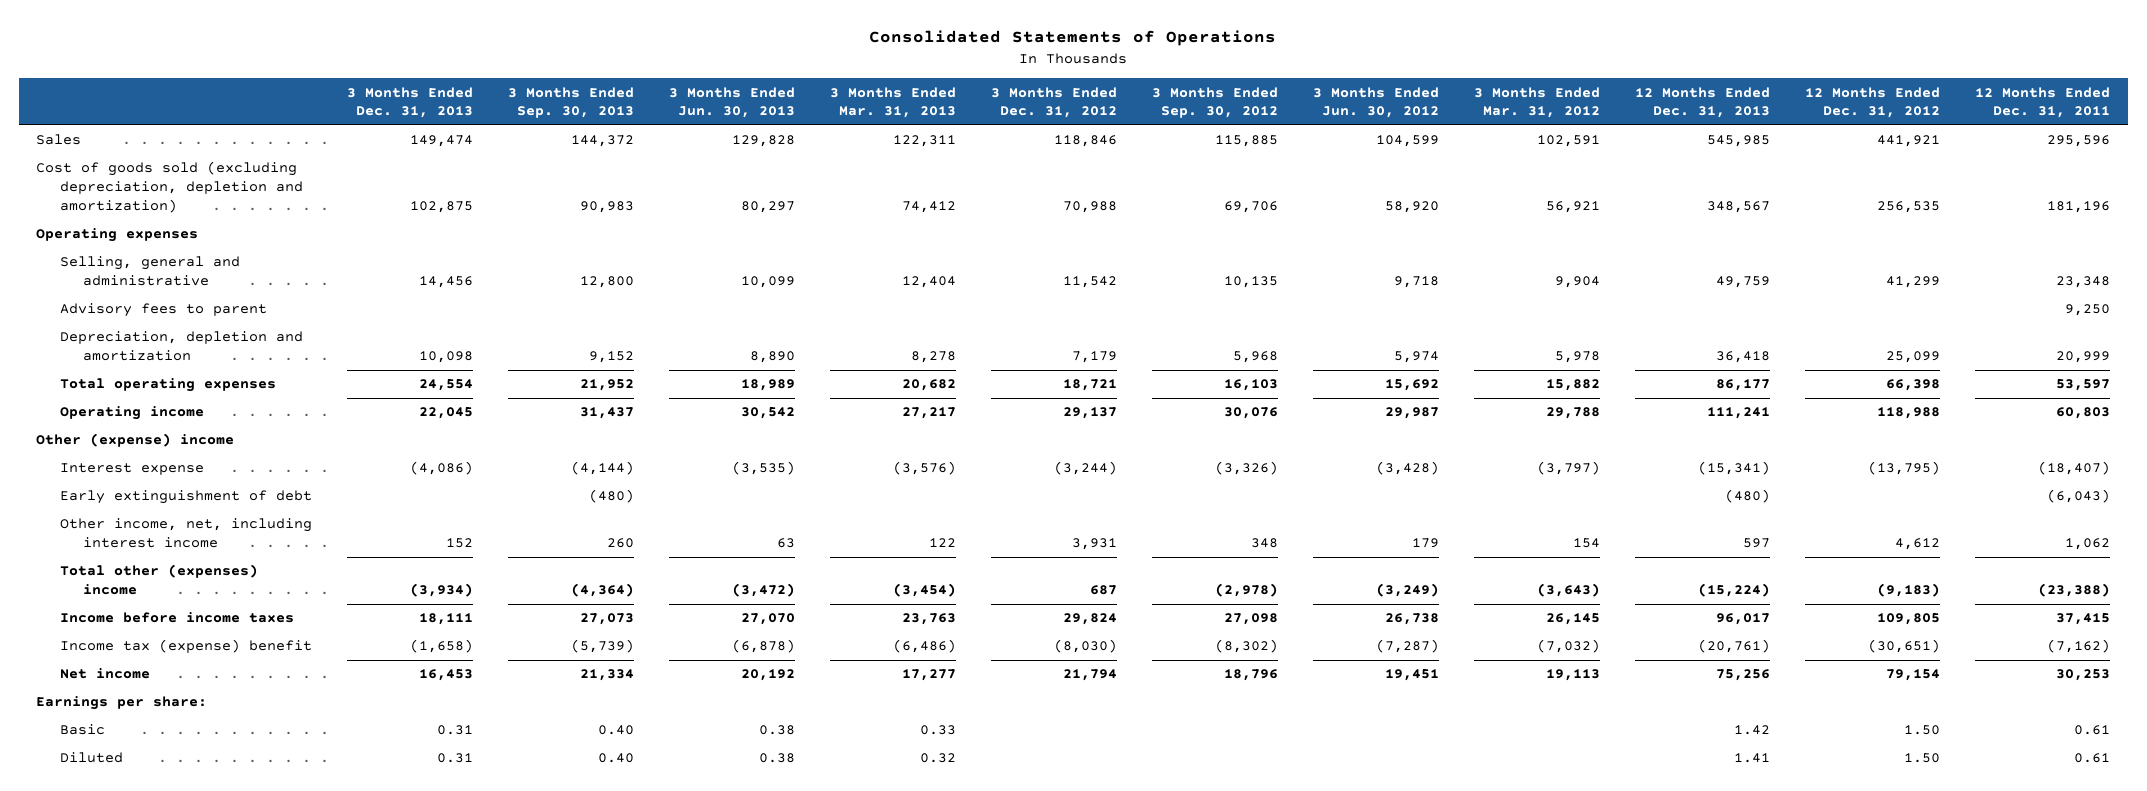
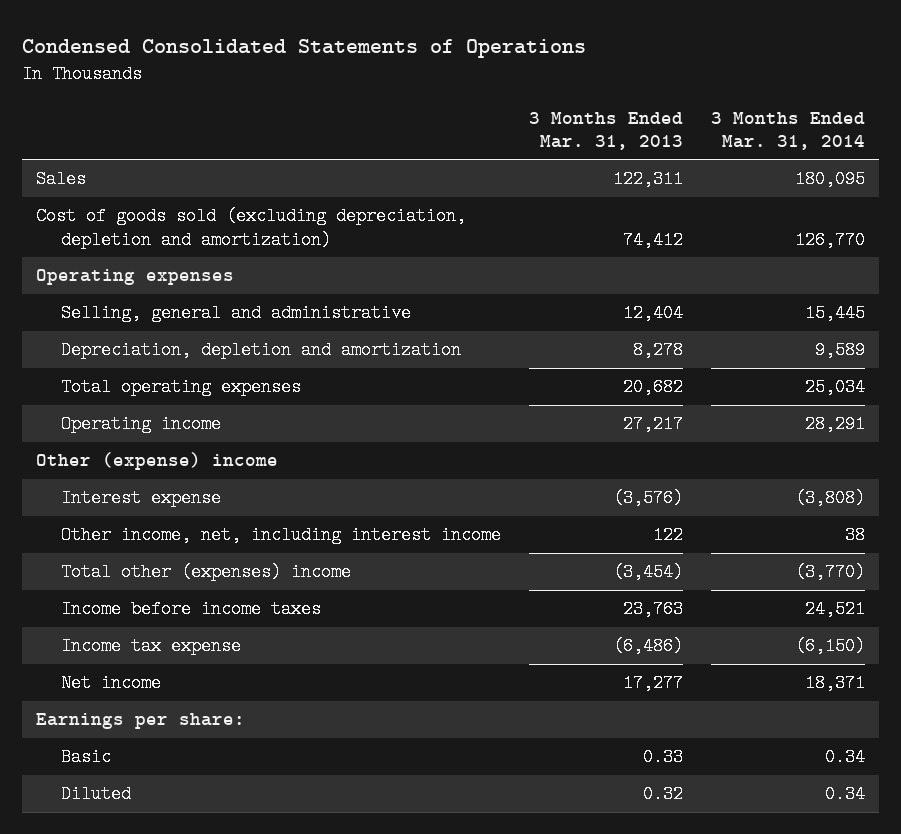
- Consolidated Statements of Operations
+ Condensed Consolidated Statements of Operations
- | 3 Months Ended Dec. 31, 2013 | 3 Months Ended Sep. 30, 2013 | 3 Months Ended Jun. 30, 2013 | 3 Months Ended Mar. 31, 2013 | 3 Months Ended Dec. 31, 2012 | 3 Months Ended Sep. 30, 2012 | 3 Months Ended Jun. 30, 2012 | 3 Months Ended Mar. 31, 2012 | 12 Months Ended Dec. 31, 2013 | 12 Months Ended Dec. 31, 2012 | 12 Months Ended Dec. 31, 2011
+ | 3 Months Ended Mar. 31, 2013 | 3 Months Ended Mar. 31, 2014
- Advisory fees to parent | | | | | | | | | | | 9,250
- Early extinguishment of debt | | (480) | | | | | | | (480) | | (6,043)
- Income tax (expense) benefit | (1,658) | (5,739) | (6,878) | (6,486) | (8,030) | (8,302) | (7,287) | (7,032) | (20,761) | (30,651) | (7,162)
+ Income tax expense | (6,486) | (6,150)

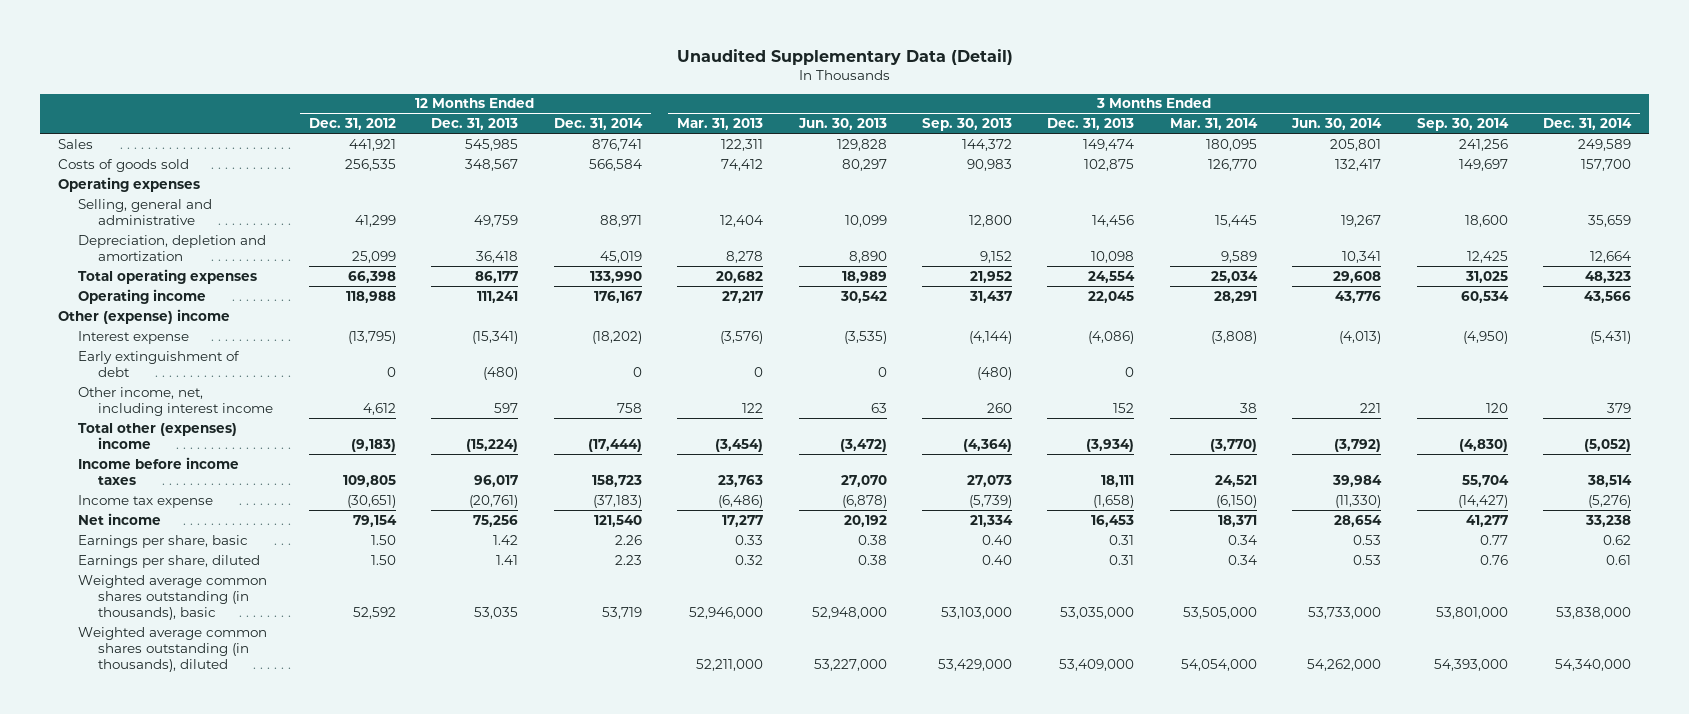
- Condensed Consolidated Statements of Operations
+ Unaudited Supplementary Data (Detail)
- | 3 Months Ended Mar. 31, 2013 | 3 Months Ended Mar. 31, 2014
+ | 12 Months Ended Dec. 31, 2012 | 12 Months Ended Dec. 31, 2013 | 12 Months Ended Dec. 31, 2014 | 3 Months Ended Mar. 31, 2013 | 3 Months Ended Jun. 30, 2013 | 3 Months Ended Sep. 30, 2013 | 3 Months Ended Dec. 31, 2013 | 3 Months Ended Mar. 31, 2014 | 3 Months Ended Jun. 30, 2014 | 3 Months Ended Sep. 30, 2014 | 3 Months Ended Dec. 31, 2014
- Cost of goods sold (excluding depreciation, depletion and amortization) | 74,412 | 126,770
+ Costs of goods sold | 256,535 | 348,567 | 566,584 | 74,412 | 80,297 | 90,983 | 102,875 | 126,770 | 132,417 | 149,697 | 157,700
+ Early extinguishment of debt | 0 | (480) | 0 | 0 | 0 | (480) | 0 | | | |
- Earnings per share:
- Basic | 0.33 | 0.34
- Diluted | 0.32 | 0.34
+ Earnings per share, basic | 1.50 | 1.42 | 2.26 | 0.33 | 0.38 | 0.40 | 0.31 | 0.34 | 0.53 | 0.77 | 0.62
+ Earnings per share, diluted | 1.50 | 1.41 | 2.23 | 0.32 | 0.38 | 0.40 | 0.31 | 0.34 | 0.53 | 0.76 | 0.61
+ Weighted average common shares outstanding (in thousands), basic | 52,592 | 53,035 | 53,719 | 52,946,000 | 52,948,000 | 53,103,000 | 53,035,000 | 53,505,000 | 53,733,000 | 53,801,000 | 53,838,000
+ Weighted average common shares outstanding (in thousands), diluted | | | | 52,211,000 | 53,227,000 | 53,429,000 | 53,409,000 | 54,054,000 | 54,262,000 | 54,393,000 | 54,340,000

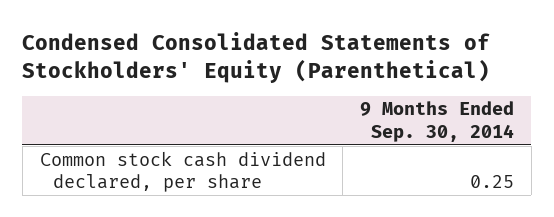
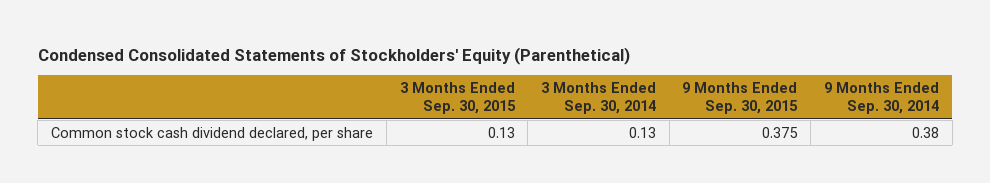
- | 9 Months Ended Sep. 30, 2014
+ | 3 Months Ended Sep. 30, 2015 | 3 Months Ended Sep. 30, 2014 | 9 Months Ended Sep. 30, 2015 | 9 Months Ended Sep. 30, 2014
- Common stock cash dividend declared, per share | 0.25
+ Common stock cash dividend declared, per share | 0.13 | 0.13 | 0.375 | 0.38

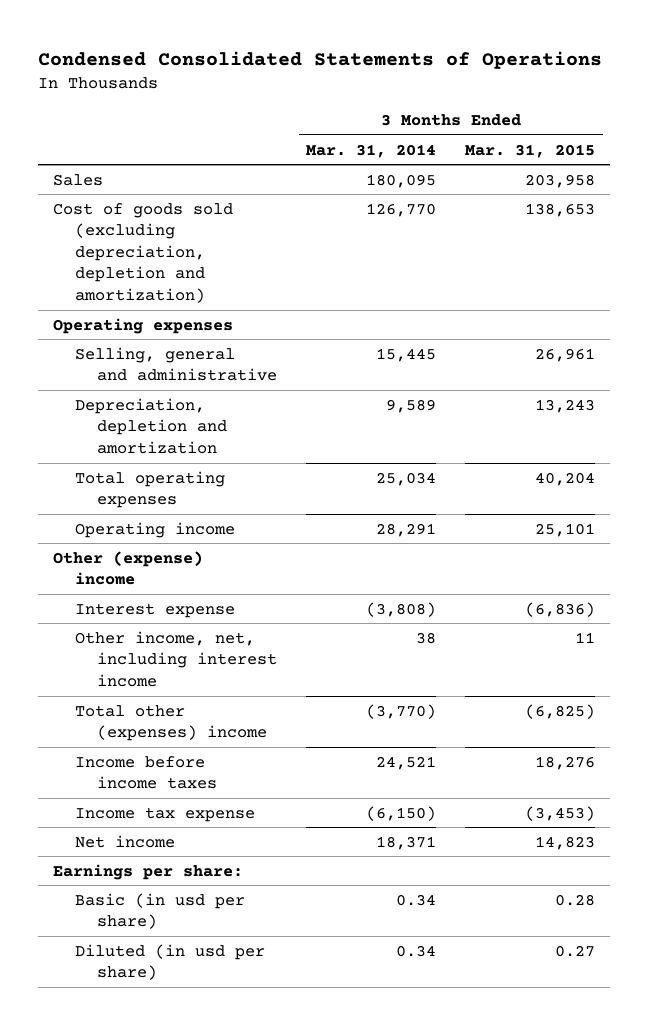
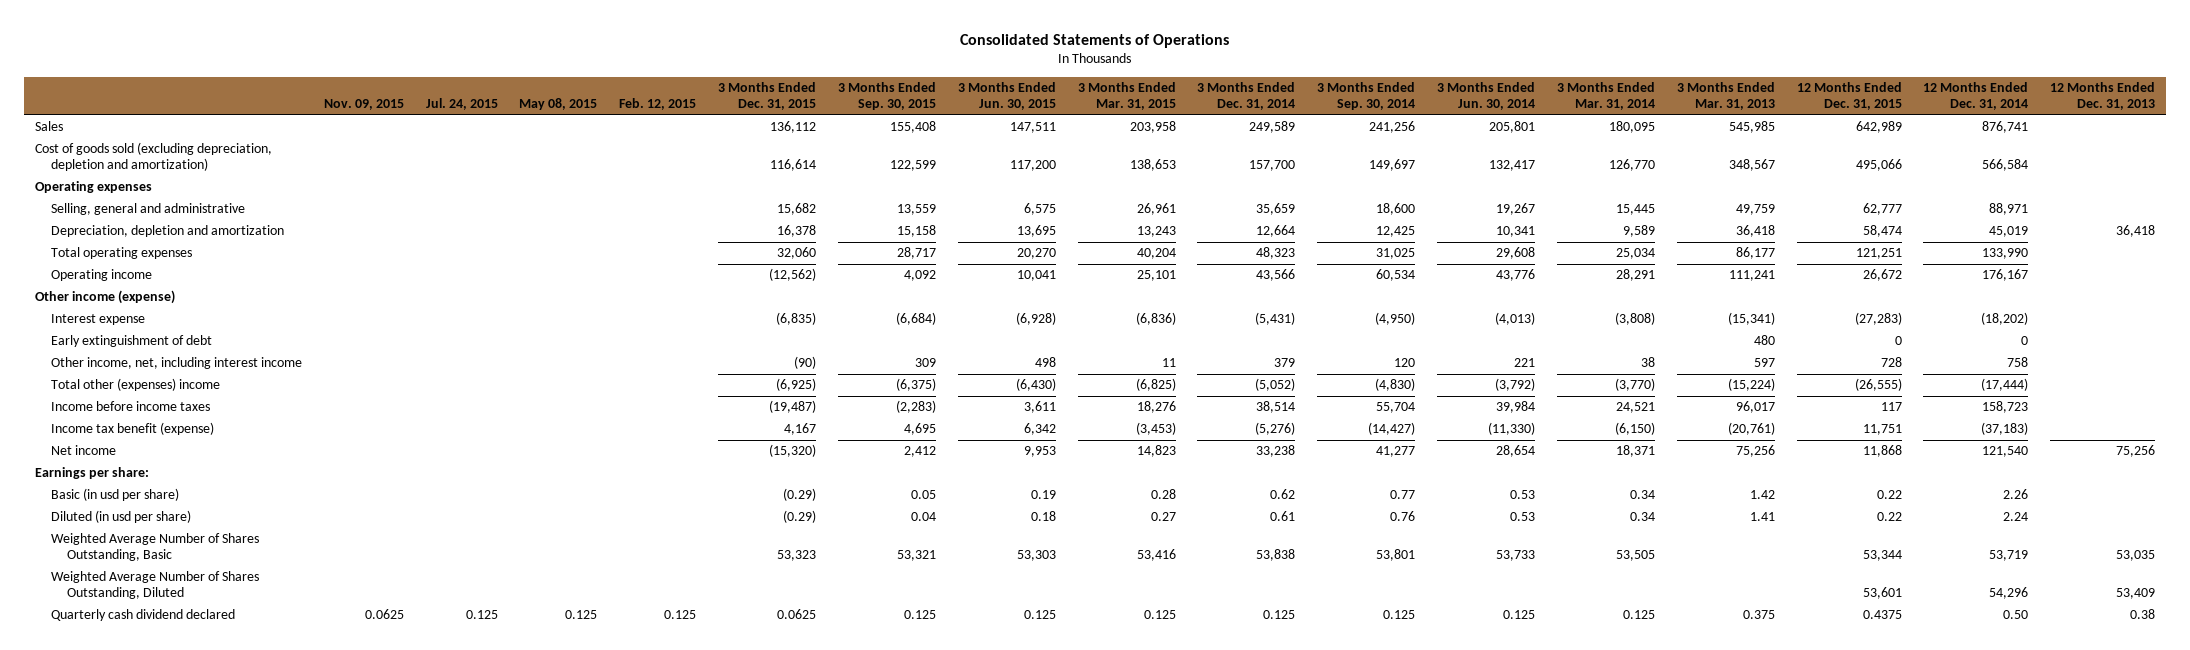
- Condensed Consolidated Statements of Operations
+ Consolidated Statements of Operations
- | 3 Months Ended Mar. 31, 2014 | 3 Months Ended Mar. 31, 2015
+ | Nov. 09, 2015 | Jul. 24, 2015 | May 08, 2015 | Feb. 12, 2015 | 3 Months Ended Dec. 31, 2015 | 3 Months Ended Sep. 30, 2015 | 3 Months Ended Jun. 30, 2015 | 3 Months Ended Mar. 31, 2015 | 3 Months Ended Dec. 31, 2014 | 3 Months Ended Sep. 30, 2014 | 3 Months Ended Jun. 30, 2014 | 3 Months Ended Mar. 31, 2014 | 3 Months Ended Mar. 31, 2013 | 12 Months Ended Dec. 31, 2015 | 12 Months Ended Dec. 31, 2014 | 12 Months Ended Dec. 31, 2013
- Other (expense) income
+ Other income (expense)
+ Early extinguishment of debt | | | | | | | | | | | | | 480 | 0 | 0 |
- Income tax expense | (6,150) | (3,453)
+ Income tax benefit (expense) | | | | | 4,167 | 4,695 | 6,342 | (3,453) | (5,276) | (14,427) | (11,330) | (6,150) | (20,761) | 11,751 | (37,183) |
+ Weighted Average Number of Shares Outstanding, Basic | | | | | 53,323 | 53,321 | 53,303 | 53,416 | 53,838 | 53,801 | 53,733 | 53,505 | | 53,344 | 53,719 | 53,035
+ Weighted Average Number of Shares Outstanding, Diluted | | | | | | | | | | | | | | 53,601 | 54,296 | 53,409
+ Quarterly cash dividend declared | 0.0625 | 0.125 | 0.125 | 0.125 | 0.0625 | 0.125 | 0.125 | 0.125 | 0.125 | 0.125 | 0.125 | 0.125 | 0.375 | 0.4375 | 0.50 | 0.38

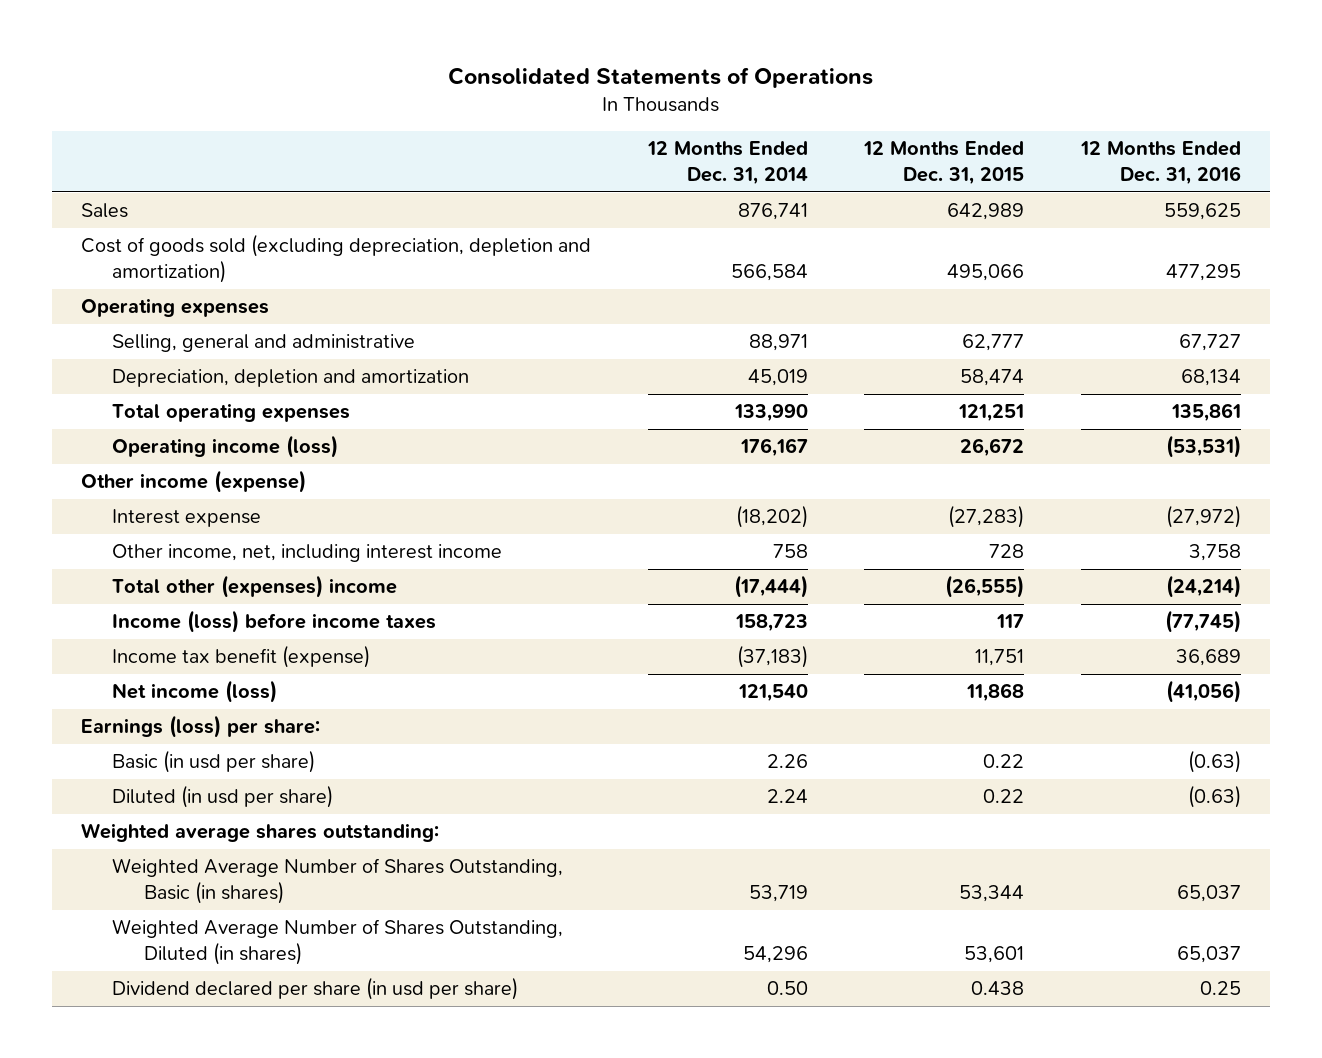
- | Nov. 09, 2015 | Jul. 24, 2015 | May 08, 2015 | Feb. 12, 2015 | 3 Months Ended Dec. 31, 2015 | 3 Months Ended Sep. 30, 2015 | 3 Months Ended Jun. 30, 2015 | 3 Months Ended Mar. 31, 2015 | 3 Months Ended Dec. 31, 2014 | 3 Months Ended Sep. 30, 2014 | 3 Months Ended Jun. 30, 2014 | 3 Months Ended Mar. 31, 2014 | 3 Months Ended Mar. 31, 2013 | 12 Months Ended Dec. 31, 2015 | 12 Months Ended Dec. 31, 2014 | 12 Months Ended Dec. 31, 2013
+ | 12 Months Ended Dec. 31, 2014 | 12 Months Ended Dec. 31, 2015 | 12 Months Ended Dec. 31, 2016
- Operating income | | | | | (12,562) | 4,092 | 10,041 | 25,101 | 43,566 | 60,534 | 43,776 | 28,291 | 111,241 | 26,672 | 176,167 |
+ Operating income (loss) | 176,167 | 26,672 | (53,531)
- Early extinguishment of debt | | | | | | | | | | | | | 480 | 0 | 0 |
- Income before income taxes | | | | | (19,487) | (2,283) | 3,611 | 18,276 | 38,514 | 55,704 | 39,984 | 24,521 | 96,017 | 117 | 158,723 |
+ Income (loss) before income taxes | 158,723 | 117 | (77,745)
- Net income | | | | | (15,320) | 2,412 | 9,953 | 14,823 | 33,238 | 41,277 | 28,654 | 18,371 | 75,256 | 11,868 | 121,540 | 75,256
- Earnings per share:
+ Net income (loss) | 121,540 | 11,868 | (41,056)
+ Earnings (loss) per share:
- Weighted Average Number of Shares Outstanding, Basic | | | | | 53,323 | 53,321 | 53,303 | 53,416 | 53,838 | 53,801 | 53,733 | 53,505 | | 53,344 | 53,719 | 53,035
- Weighted Average Number of Shares Outstanding, Diluted | | | | | | | | | | | | | | 53,601 | 54,296 | 53,409
- Quarterly cash dividend declared | 0.0625 | 0.125 | 0.125 | 0.125 | 0.0625 | 0.125 | 0.125 | 0.125 | 0.125 | 0.125 | 0.125 | 0.125 | 0.375 | 0.4375 | 0.50 | 0.38
+ Weighted average shares outstanding:
+ Weighted Average Number of Shares Outstanding, Basic (in shares) | 53,719 | 53,344 | 65,037
+ Weighted Average Number of Shares Outstanding, Diluted (in shares) | 54,296 | 53,601 | 65,037
+ Dividend declared per share (in usd per share) | 0.50 | 0.438 | 0.25

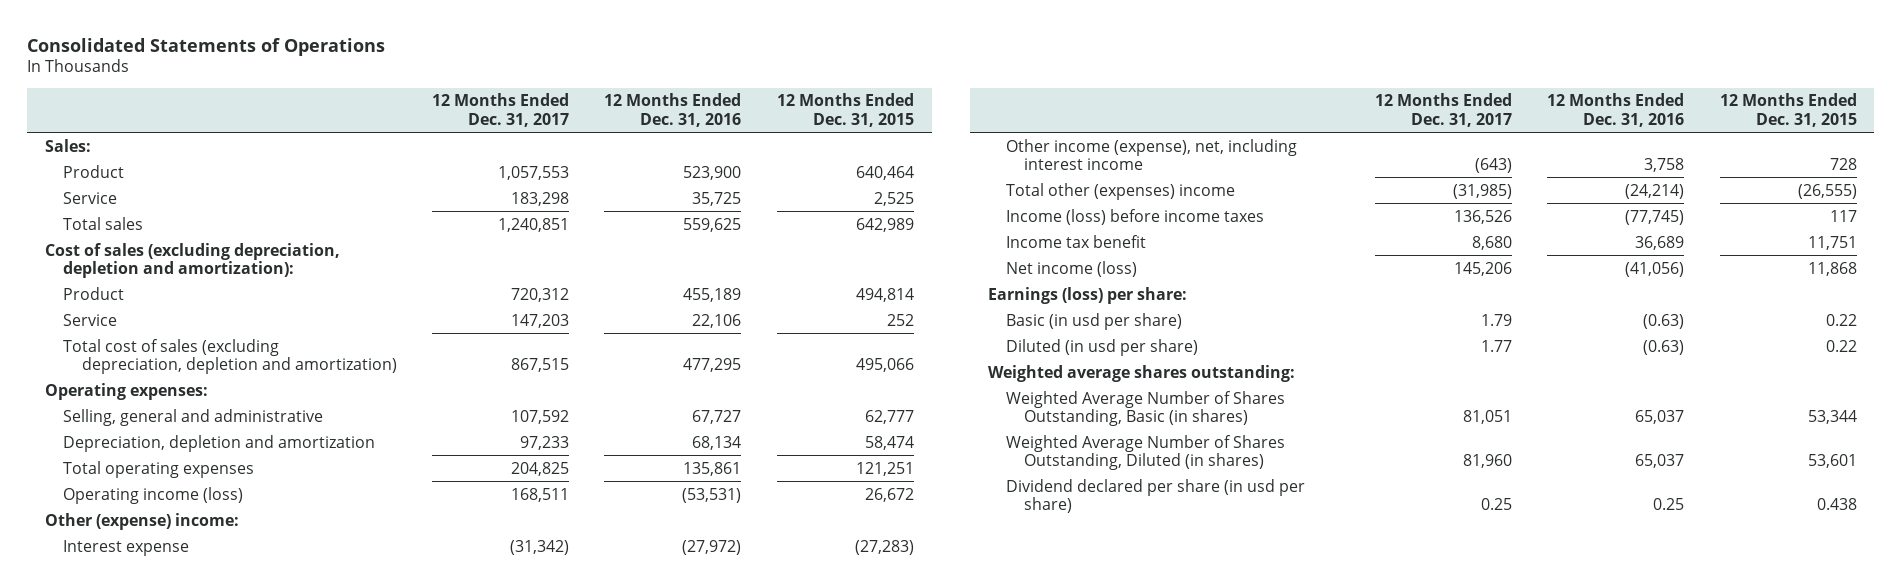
- | 12 Months Ended Dec. 31, 2014 | 12 Months Ended Dec. 31, 2015 | 12 Months Ended Dec. 31, 2016
+ | 12 Months Ended Dec. 31, 2017 | 12 Months Ended Dec. 31, 2016 | 12 Months Ended Dec. 31, 2015
- Sales | 876,741 | 642,989 | 559,625
- Cost of goods sold (excluding depreciation, depletion and amortization) | 566,584 | 495,066 | 477,295
- Operating expenses
+ Sales:
+ Product | 1,057,553 | 523,900 | 640,464
+ Service | 183,298 | 35,725 | 2,525
+ Total sales | 1,240,851 | 559,625 | 642,989
+ Cost of sales (excluding depreciation, depletion and amortization):
+ Product | 720,312 | 455,189 | 494,814
+ Service | 147,203 | 22,106 | 252
+ Total cost of sales (excluding depreciation, depletion and amortization) | 867,515 | 477,295 | 495,066
+ Operating expenses:
- Other income (expense)
+ Other (expense) income:
- Other income, net, including interest income | 758 | 728 | 3,758
+ Other income (expense), net, including interest income | (643) | 3,758 | 728
- Income tax benefit (expense) | (37,183) | 11,751 | 36,689
+ Income tax benefit | 8,680 | 36,689 | 11,751

